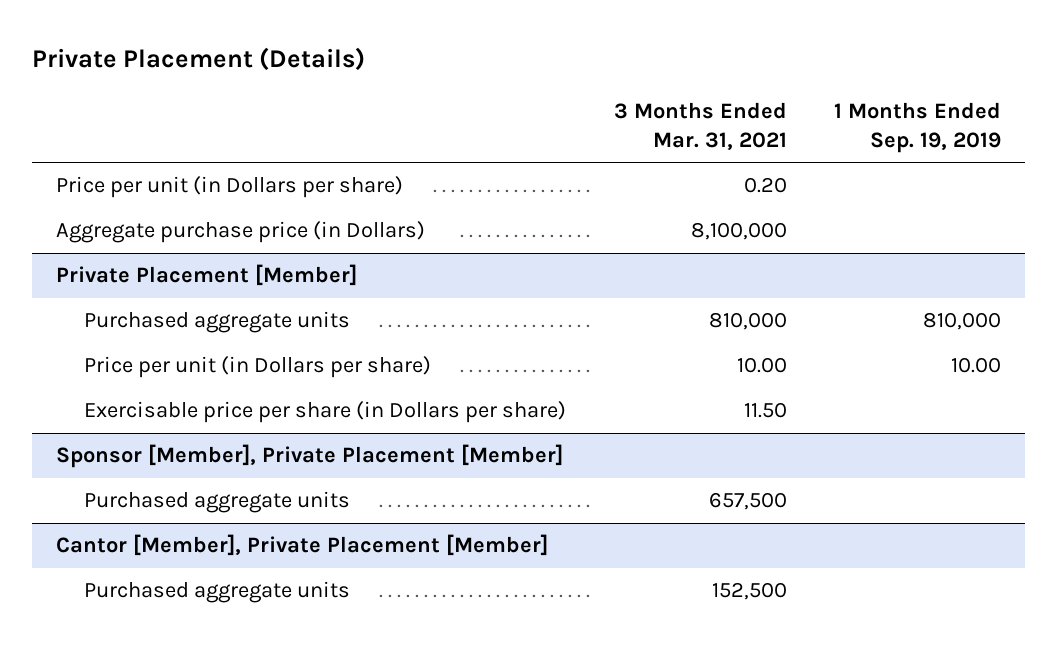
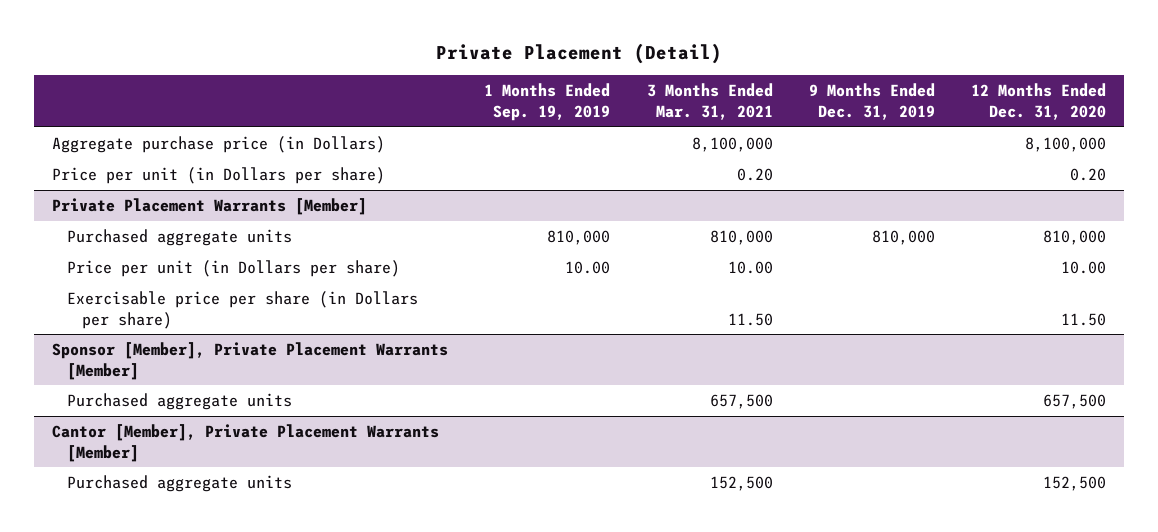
- Private Placement (Details)
+ Private Placement (Detail)
- | 3 Months Ended Mar. 31, 2021 | 1 Months Ended Sep. 19, 2019
+ | 1 Months Ended Sep. 19, 2019 | 3 Months Ended Mar. 31, 2021 | 9 Months Ended Dec. 31, 2019 | 12 Months Ended Dec. 31, 2020
- Private Placement [Member]
moved down: Price per unit (in Dollars per share) | | 0.20 | | 0.20
+ Private Placement Warrants [Member]
- Sponsor [Member], Private Placement [Member]
+ Sponsor [Member], Private Placement Warrants [Member]
- Cantor [Member], Private Placement [Member]
+ Cantor [Member], Private Placement Warrants [Member]

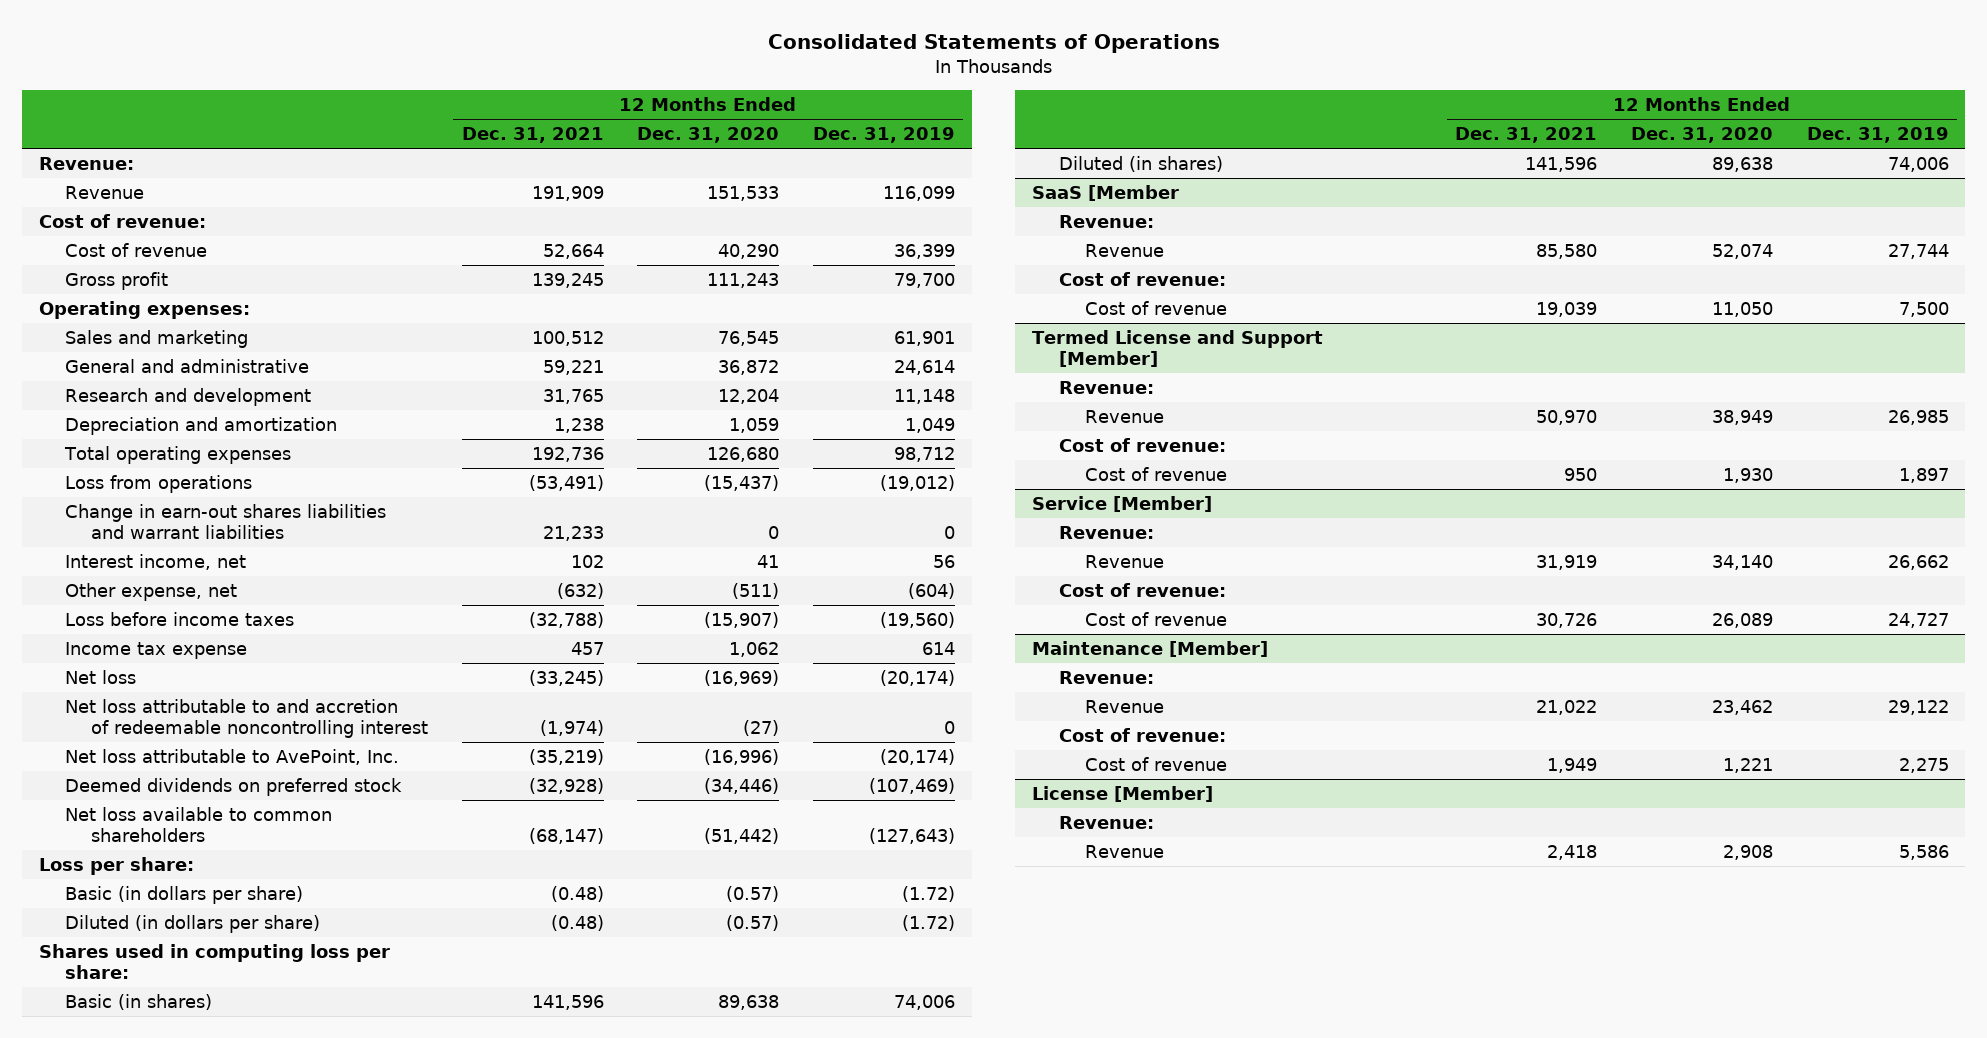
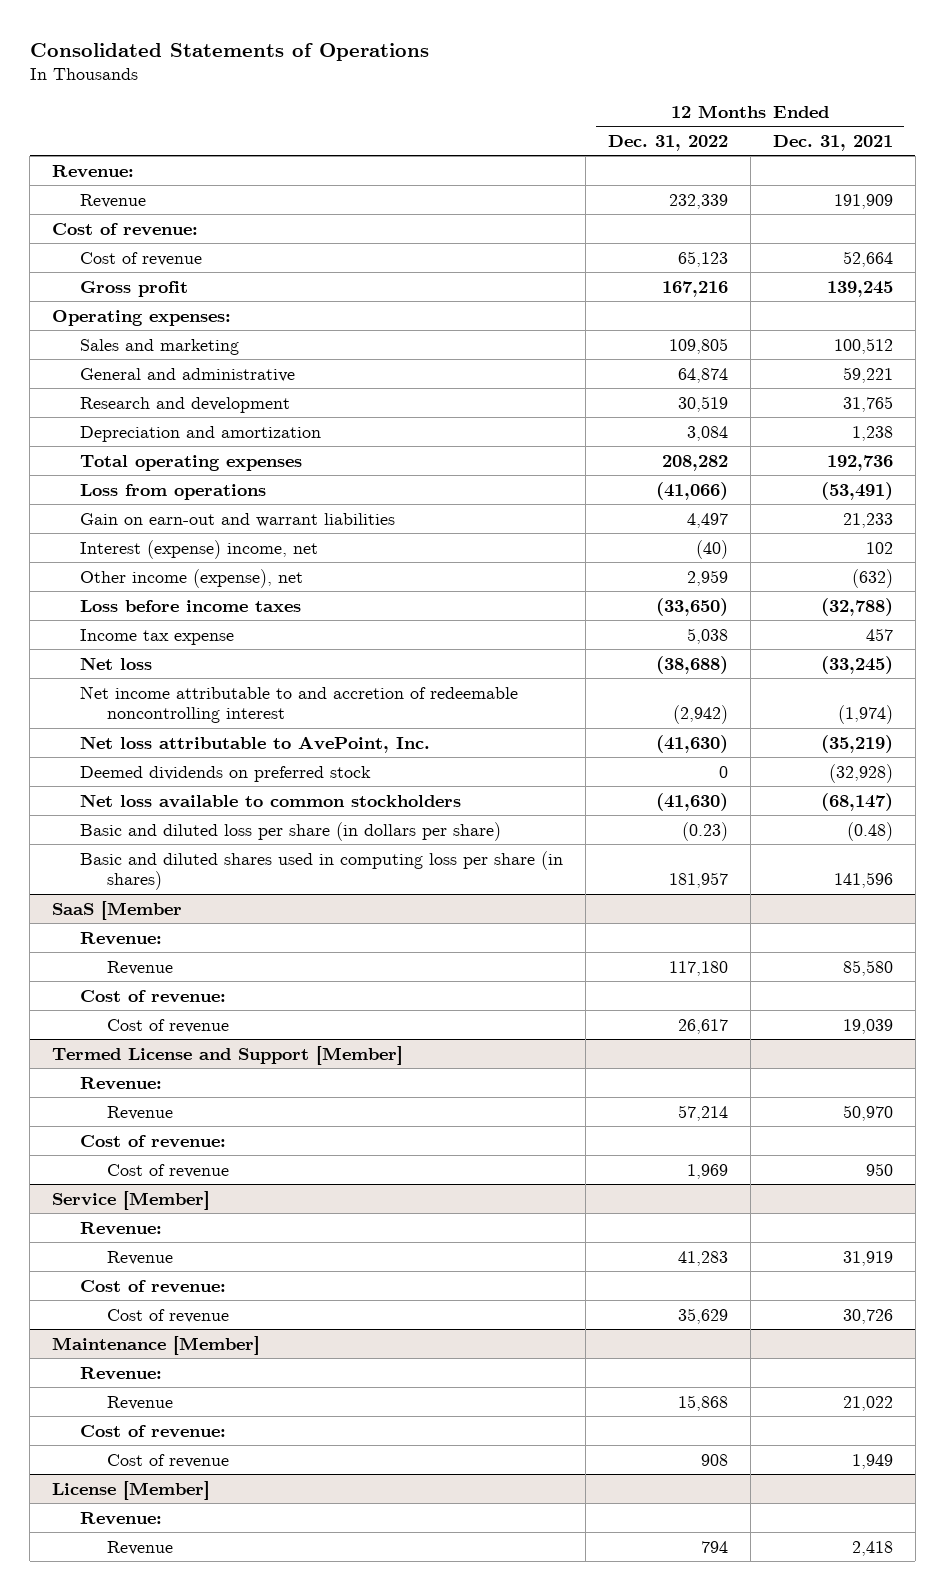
- | 12 Months Ended Dec. 31, 2021 | 12 Months Ended Dec. 31, 2020 | 12 Months Ended Dec. 31, 2019
+ | 12 Months Ended Dec. 31, 2022 | 12 Months Ended Dec. 31, 2021
- Change in earn-out shares liabilities and warrant liabilities | 21,233 | 0 | 0
- Interest income, net | 102 | 41 | 56
- Other expense, net | (632) | (511) | (604)
+ Gain on earn-out and warrant liabilities | 4,497 | 21,233
+ Interest (expense) income, net | (40) | 102
+ Other income (expense), net | 2,959 | (632)
- Net loss attributable to and accretion of redeemable noncontrolling interest | (1,974) | (27) | 0
+ Net income attributable to and accretion of redeemable noncontrolling interest | (2,942) | (1,974)
- Net loss available to common shareholders | (68,147) | (51,442) | (127,643)
- Loss per share:
- Basic (in dollars per share) | (0.48) | (0.57) | (1.72)
- Diluted (in dollars per share) | (0.48) | (0.57) | (1.72)
- Shares used in computing loss per share:
- Basic (in shares) | 141,596 | 89,638 | 74,006
- Diluted (in shares) | 141,596 | 89,638 | 74,006
+ Net loss available to common stockholders | (41,630) | (68,147)
+ Basic and diluted loss per share (in dollars per share) | (0.23) | (0.48)
+ Basic and diluted shares used in computing loss per share (in shares) | 181,957 | 141,596

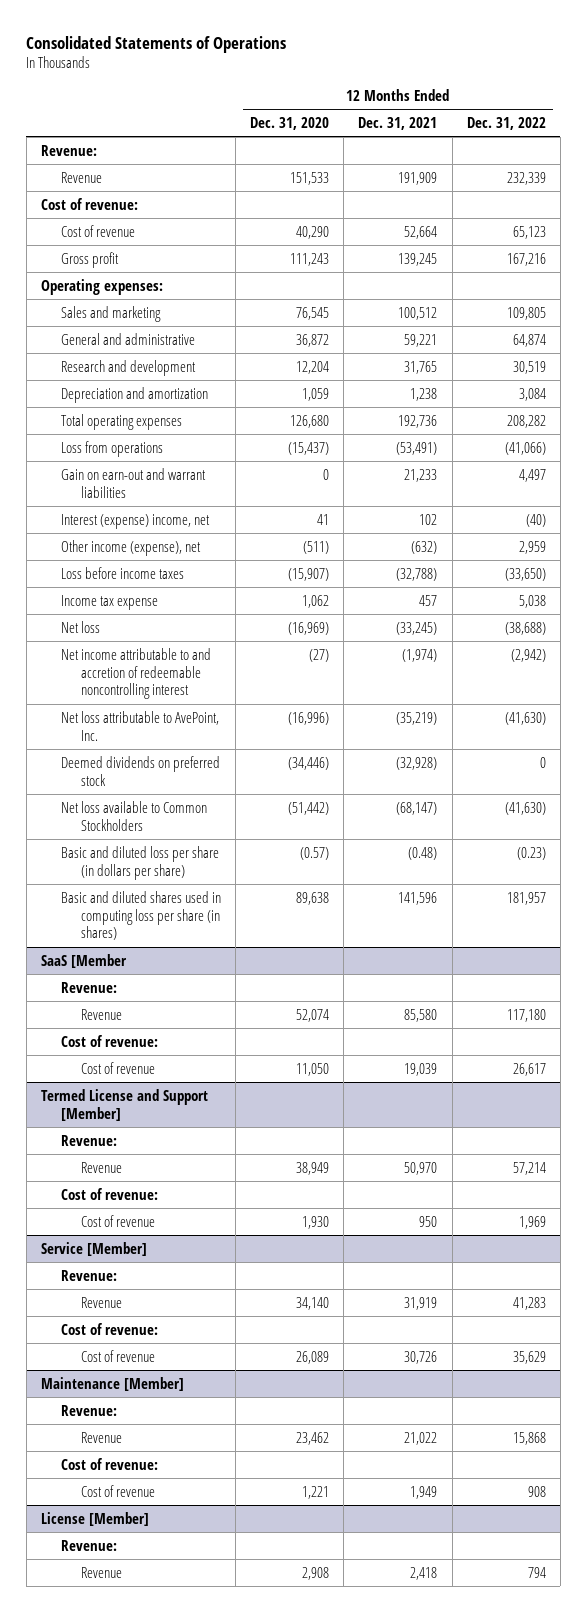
- | 12 Months Ended Dec. 31, 2022 | 12 Months Ended Dec. 31, 2021
+ | 12 Months Ended Dec. 31, 2020 | 12 Months Ended Dec. 31, 2021 | 12 Months Ended Dec. 31, 2022
- Net loss available to common stockholders | (41,630) | (68,147)
+ Net loss available to Common Stockholders | (51,442) | (68,147) | (41,630)

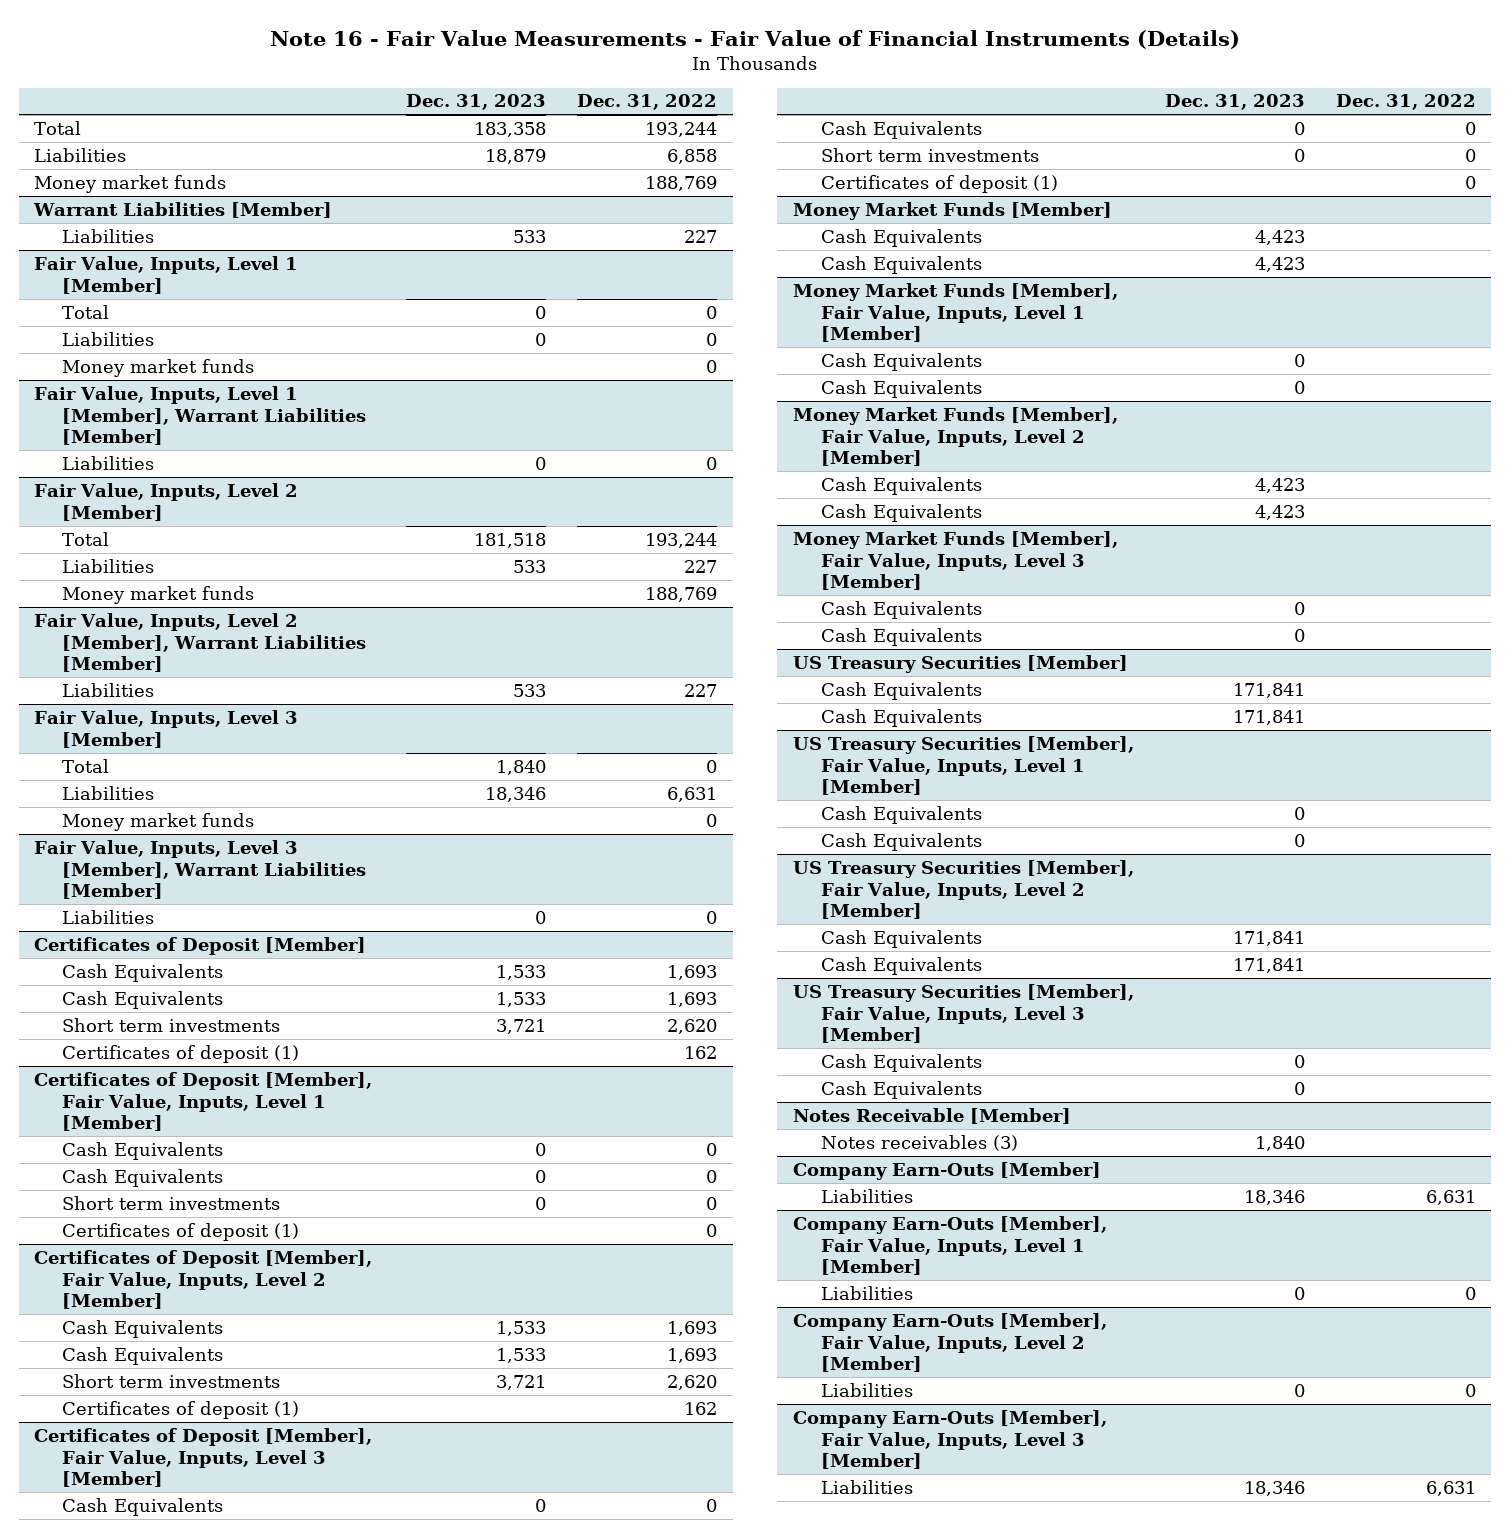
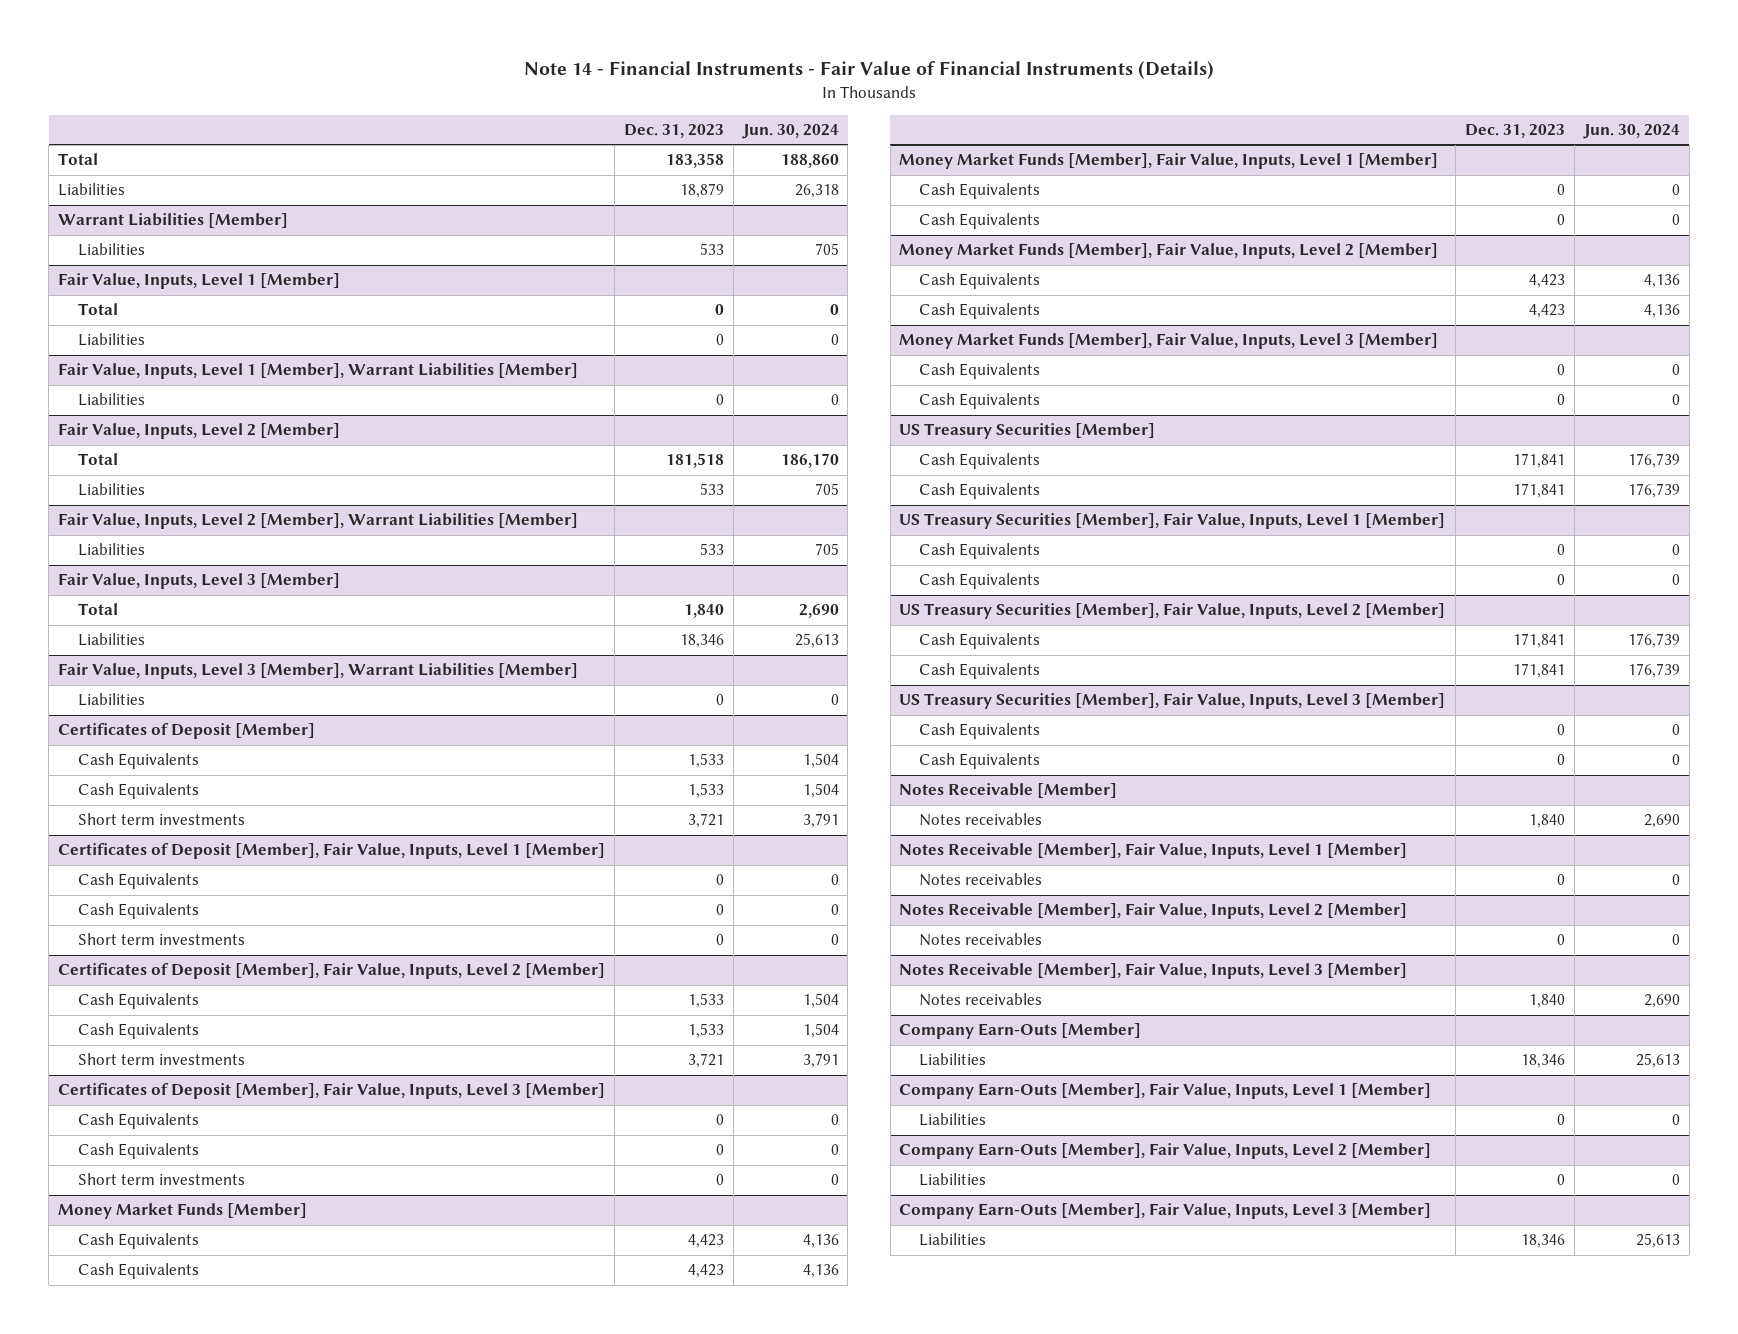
- Note 16 - Fair Value Measurements - Fair Value of Financial Instruments (Details)
+ Note 14 - Financial Instruments - Fair Value of Financial Instruments (Details)
- | Dec. 31, 2023 | Dec. 31, 2022
+ | Dec. 31, 2023 | Jun. 30, 2024
- Money market funds | | 188,769
@ Fair Value, Inputs, Level 1 [Member]
- Money market funds | | 0
@ Fair Value, Inputs, Level 2 [Member]
- Money market funds | | 188,769
@ Fair Value, Inputs, Level 3 [Member]
- Money market funds | | 0
@ Certificates of Deposit [Member]
- Certificates of deposit (1) | | 162
@ Certificates of Deposit [Member], Fair Value, Inputs, Level 1 [Member]
- Certificates of deposit (1) | | 0
@ Certificates of Deposit [Member], Fair Value, Inputs, Level 2 [Member]
- Certificates of deposit (1) | | 162
@ Certificates of Deposit [Member], Fair Value, Inputs, Level 3 [Member]
- Certificates of deposit (1) | | 0
@ Notes Receivable [Member]
- Notes receivables (3) | 1,840 |
+ Notes receivables | 1,840 | 2,690
+ Notes Receivable [Member], Fair Value, Inputs, Level 1 [Member]
+ Notes receivables | 0 | 0
+ Notes Receivable [Member], Fair Value, Inputs, Level 2 [Member]
+ Notes receivables | 0 | 0
+ Notes Receivable [Member], Fair Value, Inputs, Level 3 [Member]
+ Notes receivables | 1,840 | 2,690

